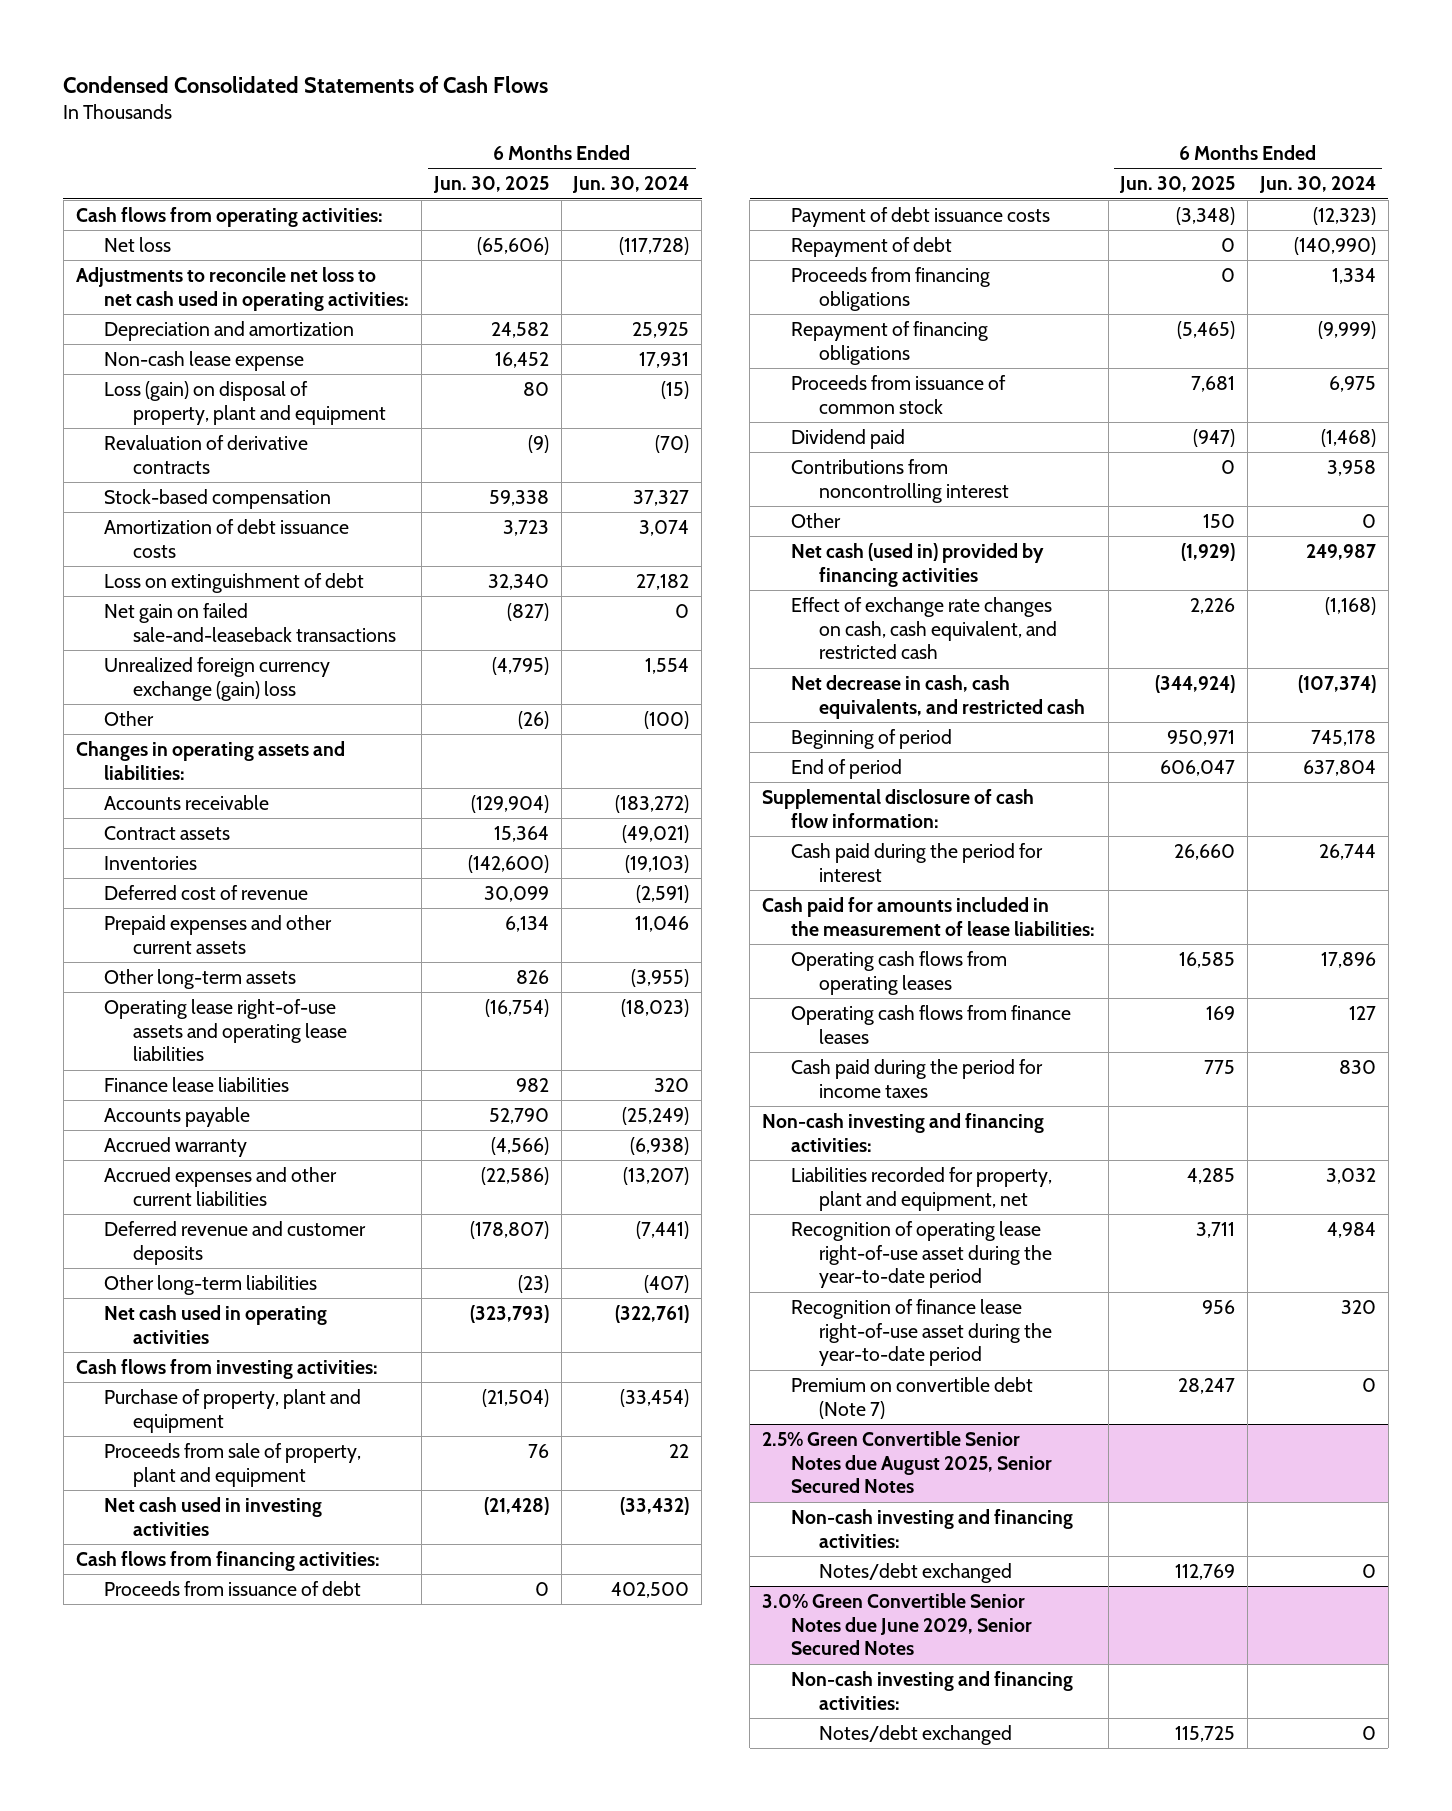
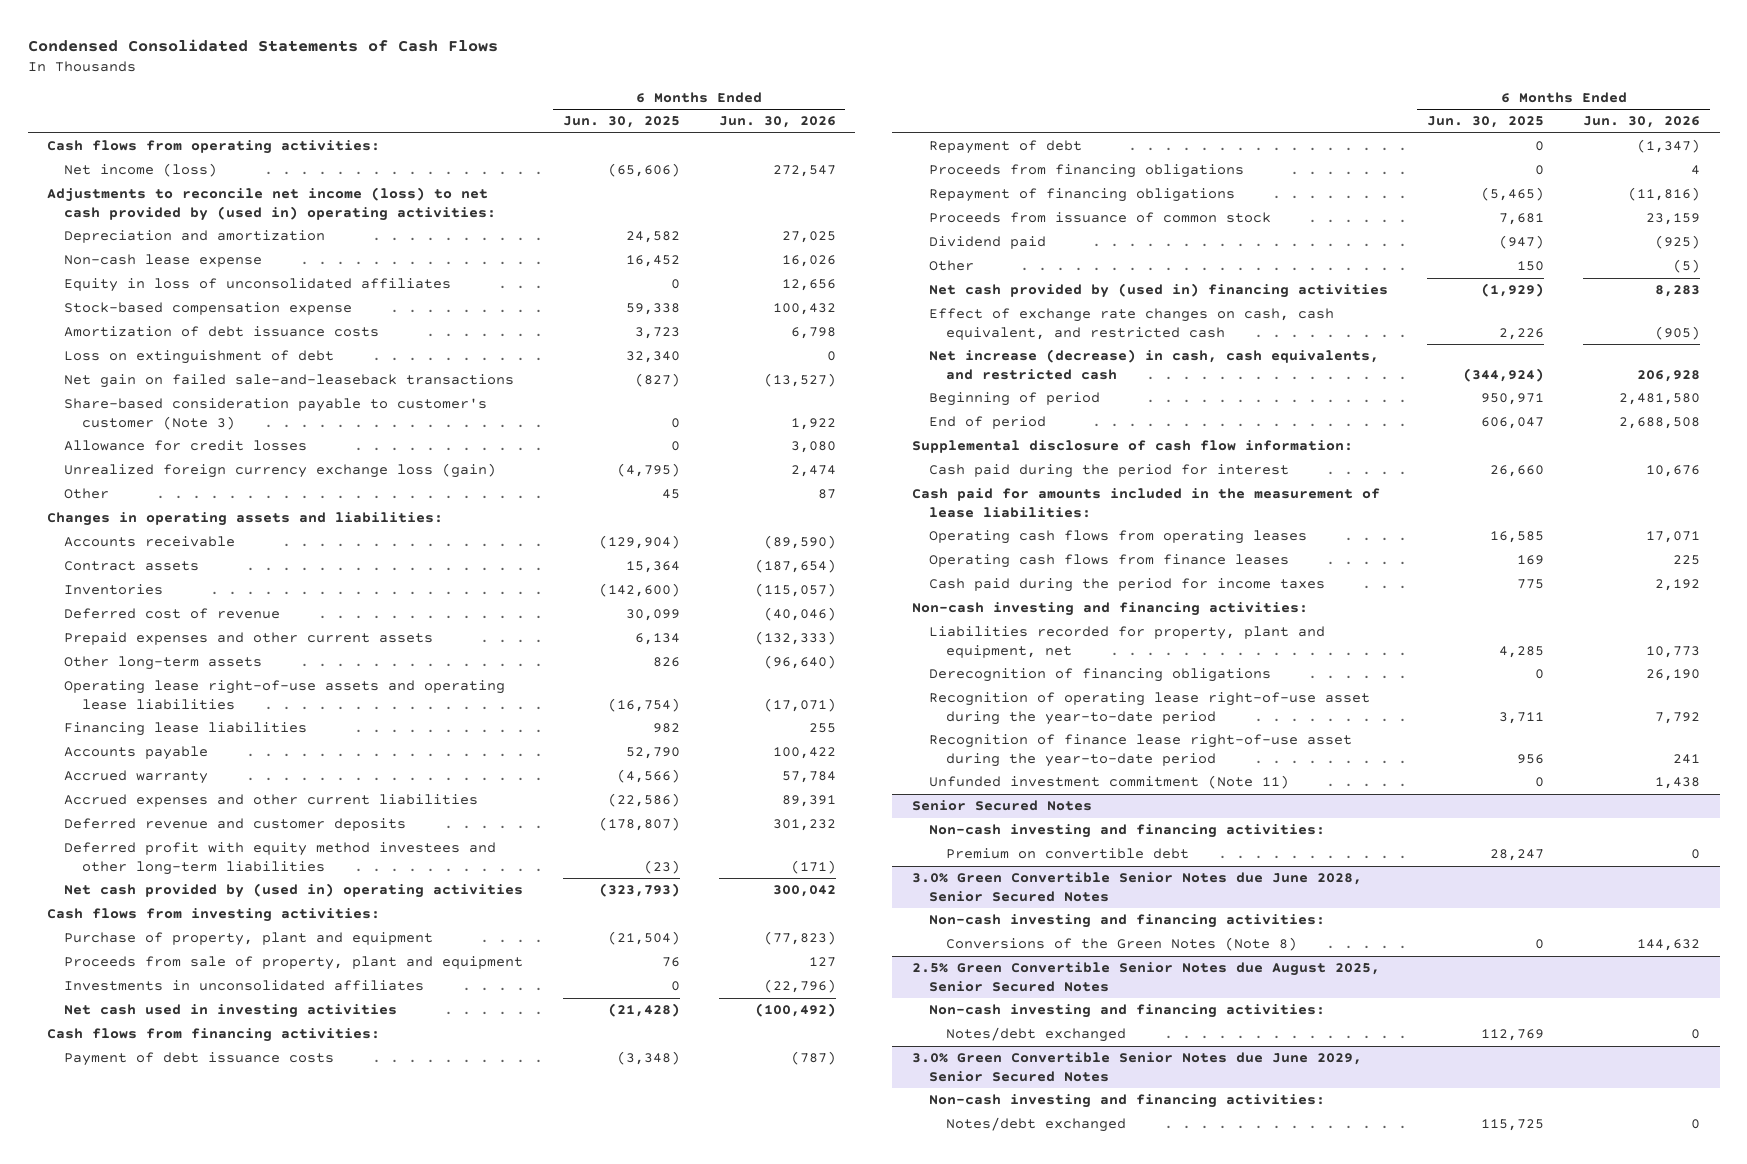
- | 6 Months Ended Jun. 30, 2025 | 6 Months Ended Jun. 30, 2024
+ | 6 Months Ended Jun. 30, 2025 | 6 Months Ended Jun. 30, 2026
- Net loss | (65,606) | (117,728)
- Adjustments to reconcile net loss to net cash used in operating activities:
+ Net income (loss) | (65,606) | 272,547
+ Adjustments to reconcile net income (loss) to net cash provided by (used in) operating activities:
- Loss (gain) on disposal of property, plant and equipment | 80 | (15)
- Revaluation of derivative contracts | (9) | (70)
- Stock-based compensation | 59,338 | 37,327
+ Equity in loss of unconsolidated affiliates | 0 | 12,656
+ Stock-based compensation expense | 59,338 | 100,432
- Unrealized foreign currency exchange (gain) loss | (4,795) | 1,554
- Other | (26) | (100)
+ Share-based consideration payable to customer's customer (Note 3) | 0 | 1,922
+ Allowance for credit losses | 0 | 3,080
+ Unrealized foreign currency exchange loss (gain) | (4,795) | 2,474
+ Other | 45 | 87
- Finance lease liabilities | 982 | 320
+ Financing lease liabilities | 982 | 255
- Other long-term liabilities | (23) | (407)
- Net cash used in operating activities | (323,793) | (322,761)
+ Deferred profit with equity method investees and other long-term liabilities | (23) | (171)
+ Net cash provided by (used in) operating activities | (323,793) | 300,042
+ Investments in unconsolidated affiliates | 0 | (22,796)
- Proceeds from issuance of debt | 0 | 402,500
- Contributions from noncontrolling interest | 0 | 3,958
- Net cash (used in) provided by financing activities | (1,929) | 249,987
+ Net cash provided by (used in) financing activities | (1,929) | 8,283
- Net decrease in cash, cash equivalents, and restricted cash | (344,924) | (107,374)
+ Net increase (decrease) in cash, cash equivalents, and restricted cash | (344,924) | 206,928
+ Derecognition of financing obligations | 0 | 26,190
- Premium on convertible debt (Note 7) | 28,247 | 0
+ Unfunded investment commitment (Note 11) | 0 | 1,438
+ Senior Secured Notes
+ Non-cash investing and financing activities:
+ Premium on convertible debt | 28,247 | 0
+ 3.0% Green Convertible Senior Notes due June 2028, Senior Secured Notes
+ Non-cash investing and financing activities:
+ Conversions of the Green Notes (Note 8) | 0 | 144,632

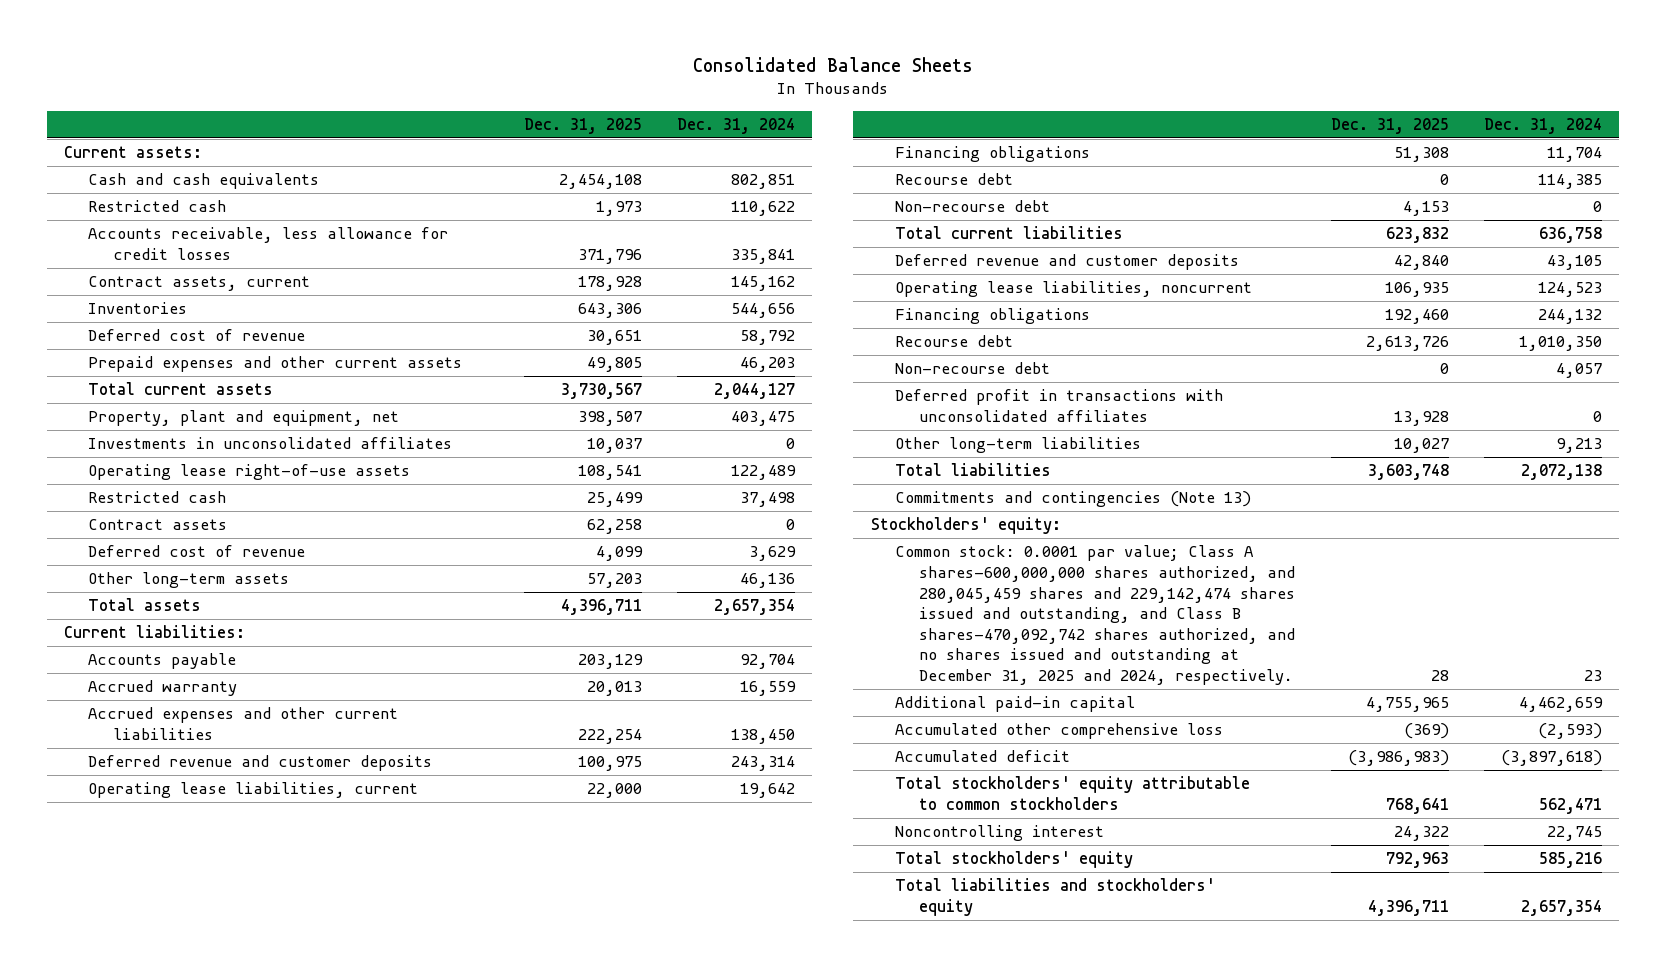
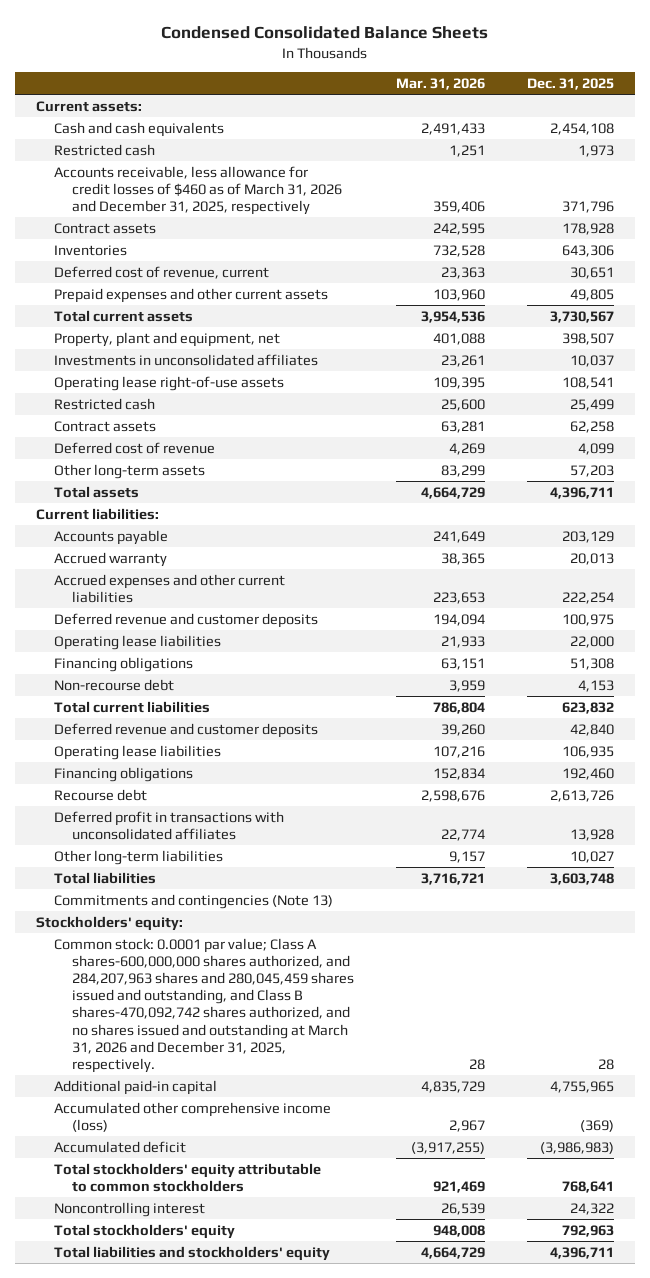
- Consolidated Balance Sheets
+ Condensed Consolidated Balance Sheets
- | Dec. 31, 2025 | Dec. 31, 2024
+ | Mar. 31, 2026 | Dec. 31, 2025
- Accounts receivable, less allowance for credit losses | 371,796 | 335,841
- Contract assets, current | 178,928 | 145,162
+ Accounts receivable, less allowance for credit losses of $460 as of March 31, 2026 and December 31, 2025, respectively | 359,406 | 371,796
+ Contract assets | 242,595 | 178,928
- Deferred cost of revenue | 30,651 | 58,792
+ Deferred cost of revenue, current | 23,363 | 30,651
- Operating lease liabilities, current | 22,000 | 19,642
+ Operating lease liabilities | 21,933 | 22,000
- Recourse debt | 0 | 114,385
- Operating lease liabilities, noncurrent | 106,935 | 124,523
+ Operating lease liabilities | 107,216 | 106,935
- Non-recourse debt | 0 | 4,057
- Common stock: 0.0001 par value; Class A shares-600,000,000 shares authorized, and 280,045,459 shares and 229,142,474 shares issued and outstanding, and Class B shares-470,092,742 shares authorized, and no shares issued and outstanding at December 31, 2025 and 2024, respectively. | 28 | 23
+ Common stock: 0.0001 par value; Class A shares-600,000,000 shares authorized, and 284,207,963 shares and 280,045,459 shares issued and outstanding, and Class B shares-470,092,742 shares authorized, and no shares issued and outstanding at March 31, 2026 and December 31, 2025, respectively. | 28 | 28
- Accumulated other comprehensive loss | (369) | (2,593)
+ Accumulated other comprehensive income (loss) | 2,967 | (369)

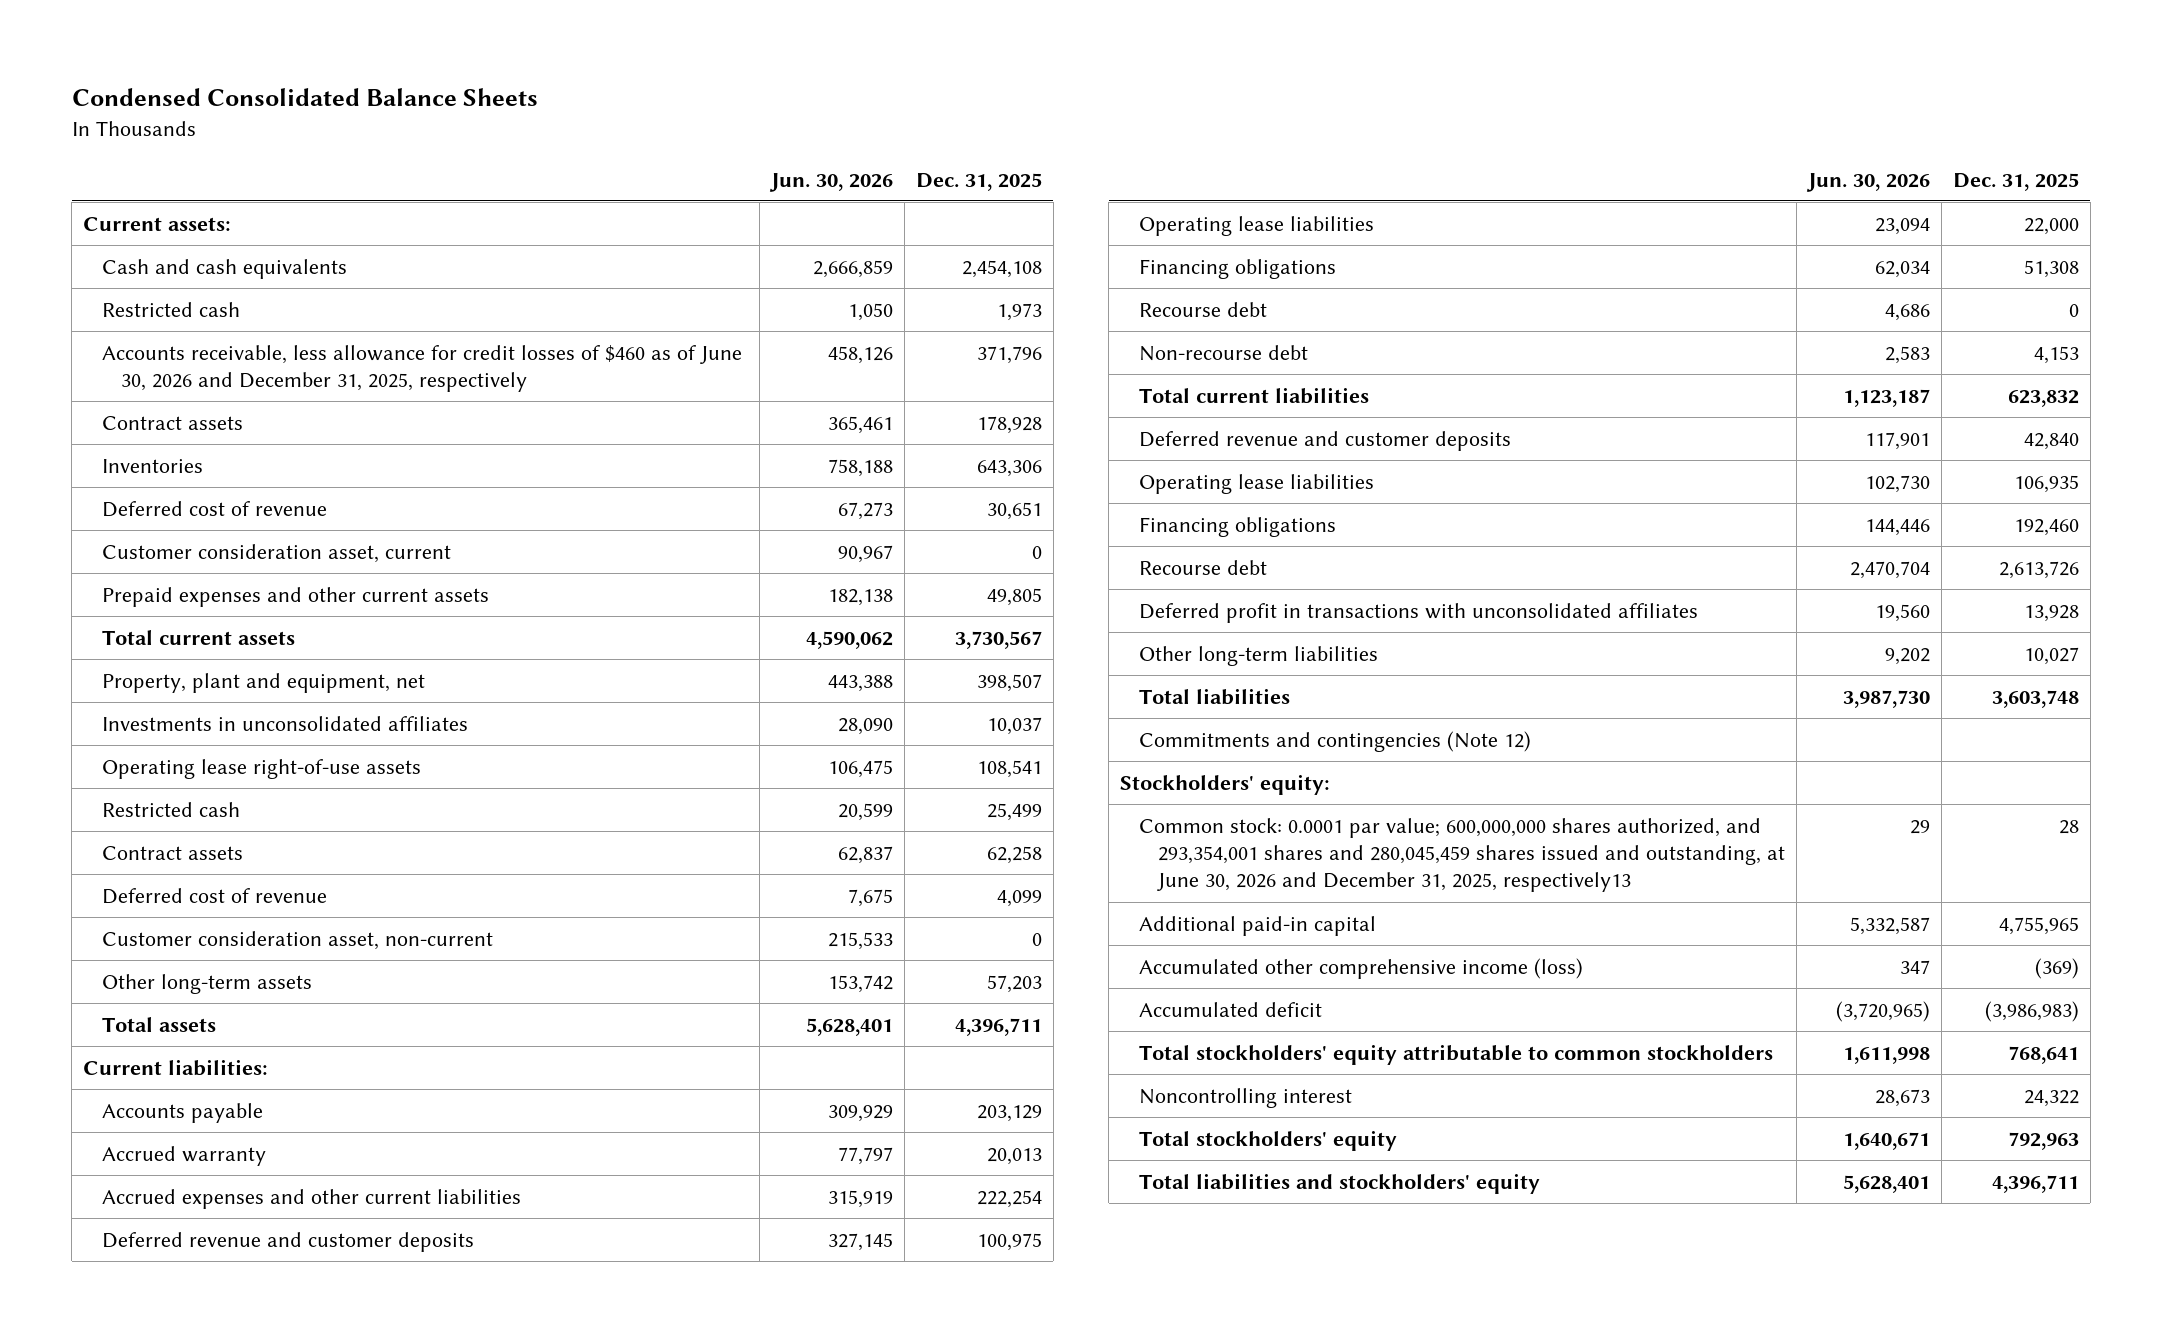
- | Mar. 31, 2026 | Dec. 31, 2025
+ | Jun. 30, 2026 | Dec. 31, 2025
- Accounts receivable, less allowance for credit losses of $460 as of March 31, 2026 and December 31, 2025, respectively | 359,406 | 371,796
+ Accounts receivable, less allowance for credit losses of $460 as of June 30, 2026 and December 31, 2025, respectively | 458,126 | 371,796
- Deferred cost of revenue, current | 23,363 | 30,651
+ Deferred cost of revenue | 67,273 | 30,651
+ Customer consideration asset, current | 90,967 | 0
+ Customer consideration asset, non-current | 215,533 | 0
+ Recourse debt | 4,686 | 0
- Commitments and contingencies (Note 13)
+ Commitments and contingencies (Note 12)
- Common stock: 0.0001 par value; Class A shares-600,000,000 shares authorized, and 284,207,963 shares and 280,045,459 shares issued and outstanding, and Class B shares-470,092,742 shares authorized, and no shares issued and outstanding at March 31, 2026 and December 31, 2025, respectively. | 28 | 28
+ Common stock: 0.0001 par value; 600,000,000 shares authorized, and 293,354,001 shares and 280,045,459 shares issued and outstanding, at June 30, 2026 and December 31, 2025, respectively13 | 29 | 28

